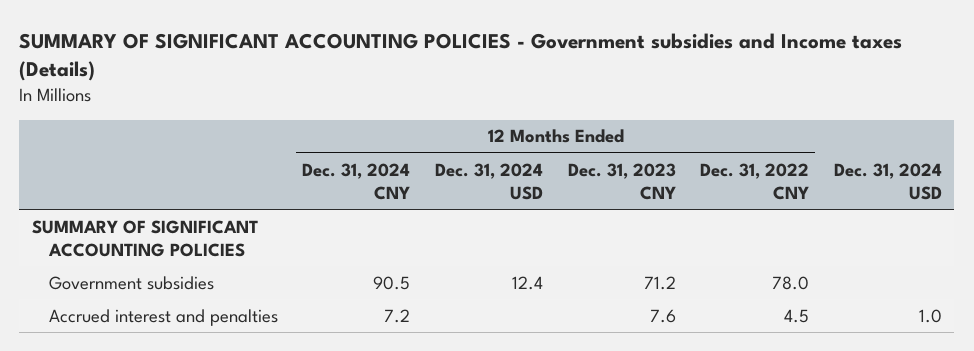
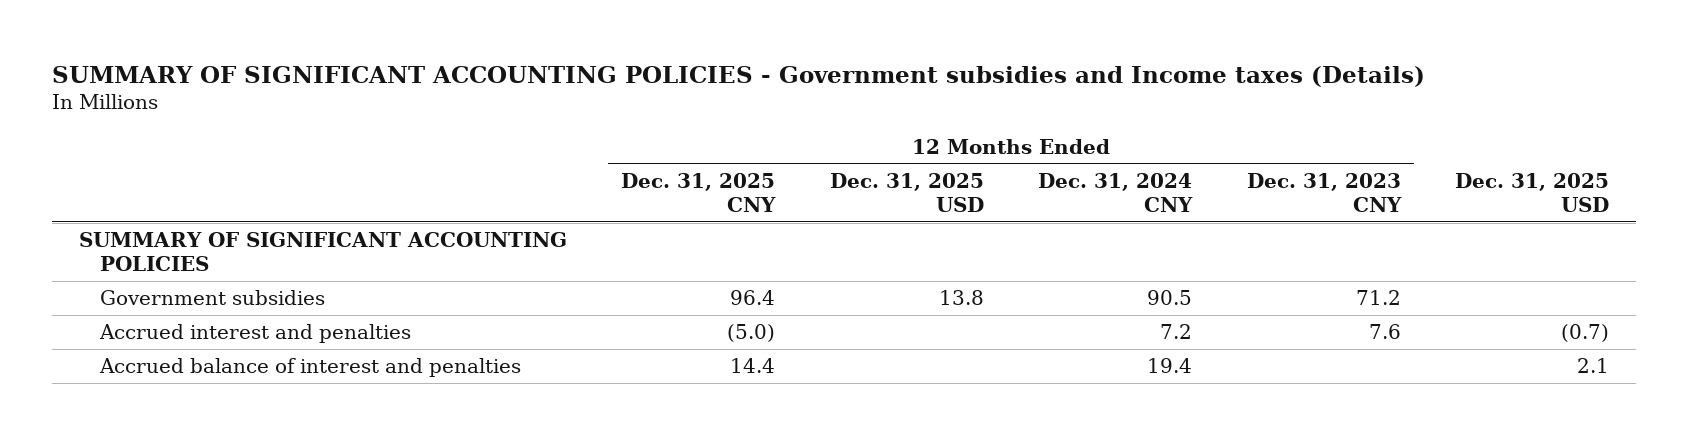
- | 12 Months Ended Dec. 31, 2024 CNY | 12 Months Ended Dec. 31, 2024 USD | 12 Months Ended Dec. 31, 2023 CNY | 12 Months Ended Dec. 31, 2022 CNY | Dec. 31, 2024 USD
+ | 12 Months Ended Dec. 31, 2025 CNY | 12 Months Ended Dec. 31, 2025 USD | 12 Months Ended Dec. 31, 2024 CNY | 12 Months Ended Dec. 31, 2023 CNY | Dec. 31, 2025 USD
+ Accrued balance of interest and penalties | 14.4 | | 19.4 | | 2.1

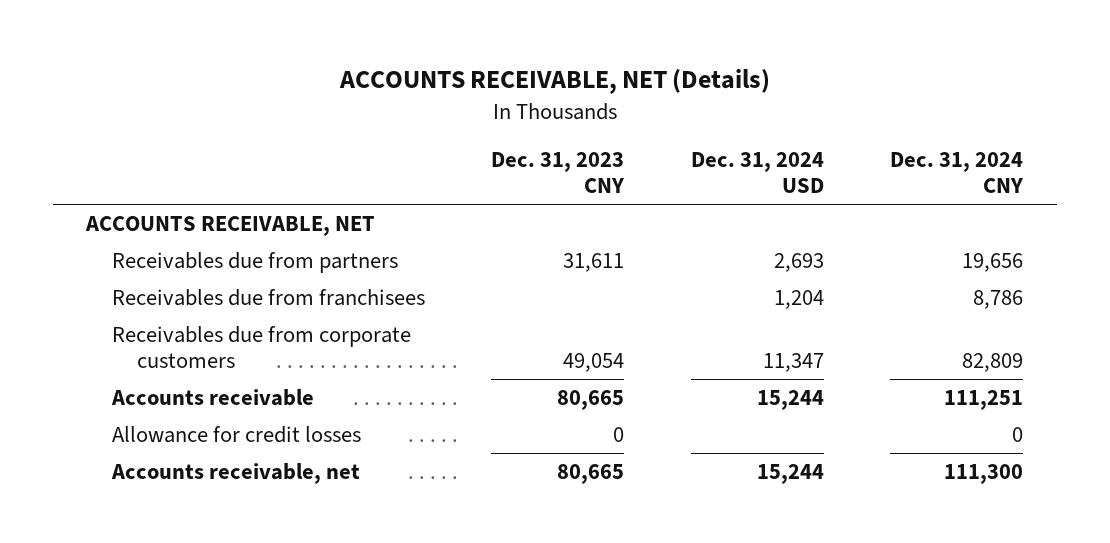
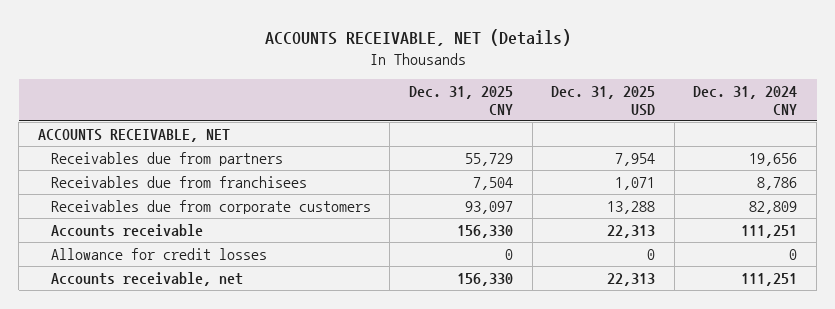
- | Dec. 31, 2023 CNY | Dec. 31, 2024 USD | Dec. 31, 2024 CNY
+ | Dec. 31, 2025 CNY | Dec. 31, 2025 USD | Dec. 31, 2024 CNY
- Accounts receivable, net | 80,665 | 15,244 | 111,300
+ Accounts receivable, net | 156,330 | 22,313 | 111,251

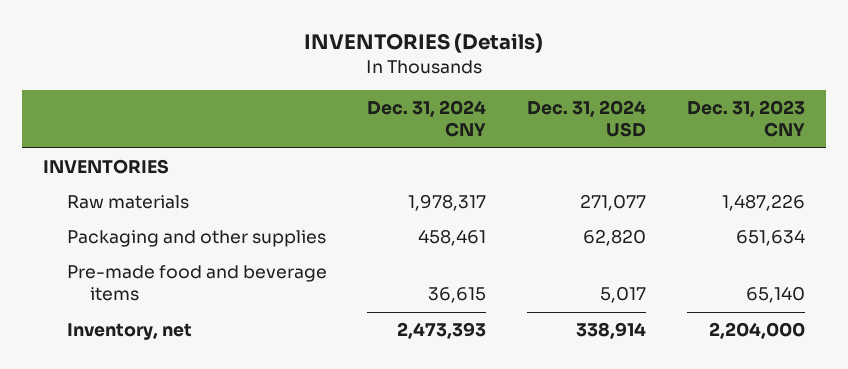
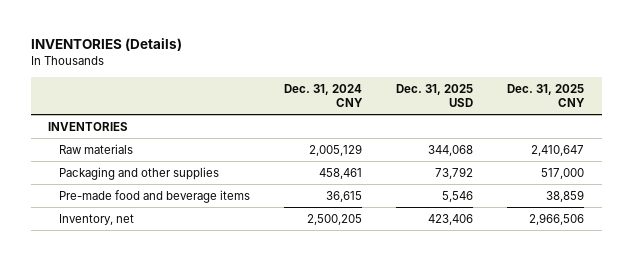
- | Dec. 31, 2024 CNY | Dec. 31, 2024 USD | Dec. 31, 2023 CNY
+ | Dec. 31, 2024 CNY | Dec. 31, 2025 USD | Dec. 31, 2025 CNY
- Raw materials | 1,978,317 | 271,077 | 1,487,226
+ Raw materials | 2,005,129 | 344,068 | 2,410,647
- Inventory, net | 2,473,393 | 338,914 | 2,204,000
+ Inventory, net | 2,500,205 | 423,406 | 2,966,506

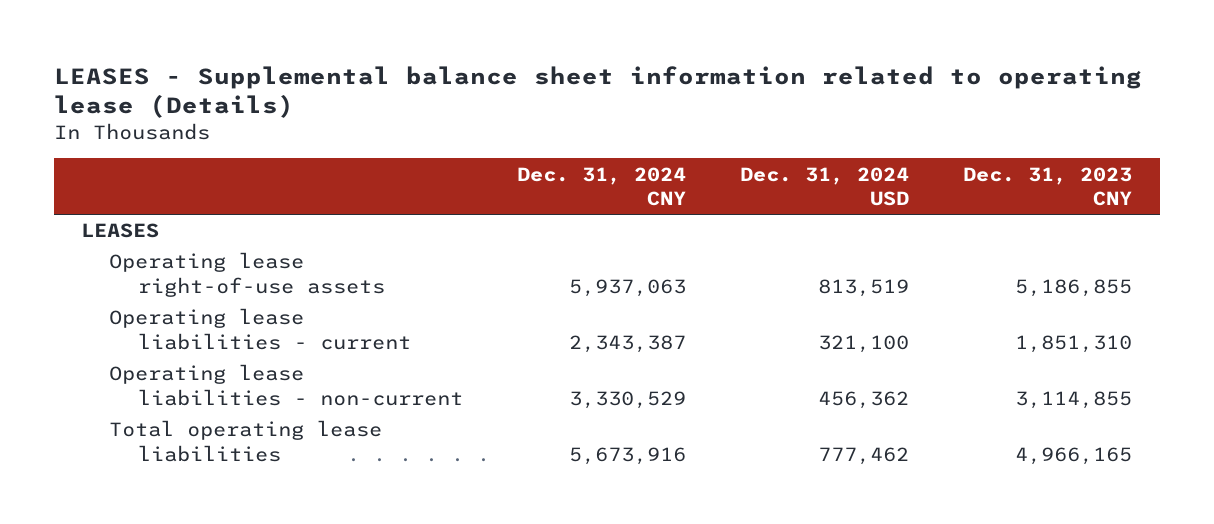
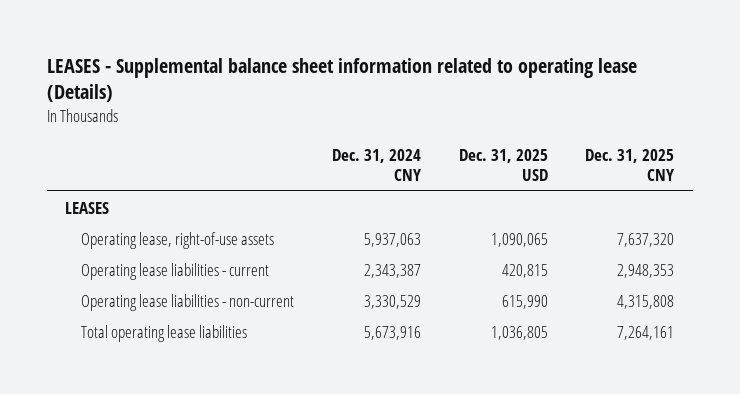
- | Dec. 31, 2024 CNY | Dec. 31, 2024 USD | Dec. 31, 2023 CNY
+ | Dec. 31, 2024 CNY | Dec. 31, 2025 USD | Dec. 31, 2025 CNY
- Operating lease right-of-use assets | 5,937,063 | 813,519 | 5,186,855
+ Operating lease, right-of-use assets | 5,937,063 | 1,090,065 | 7,637,320

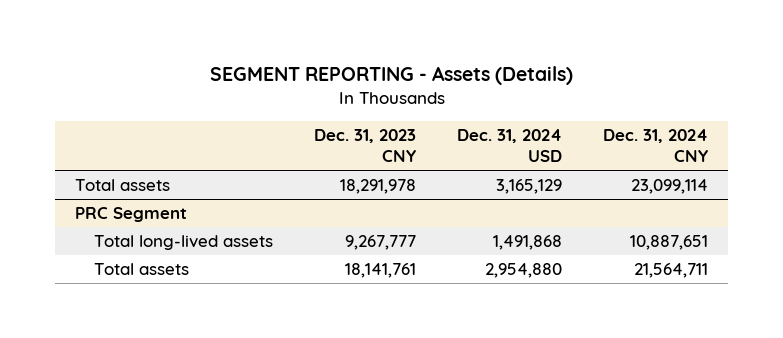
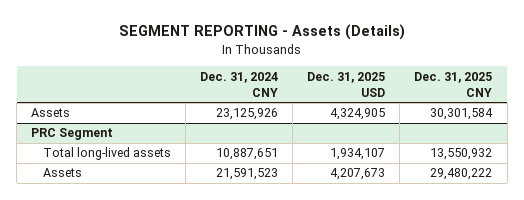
- | Dec. 31, 2023 CNY | Dec. 31, 2024 USD | Dec. 31, 2024 CNY
+ | Dec. 31, 2024 CNY | Dec. 31, 2025 USD | Dec. 31, 2025 CNY
- Total assets | 18,291,978 | 3,165,129 | 23,099,114
+ Assets | 23,125,926 | 4,324,905 | 30,301,584
@ PRC Segment
- Total assets | 18,141,761 | 2,954,880 | 21,564,711
+ Assets | 21,591,523 | 4,207,673 | 29,480,222

